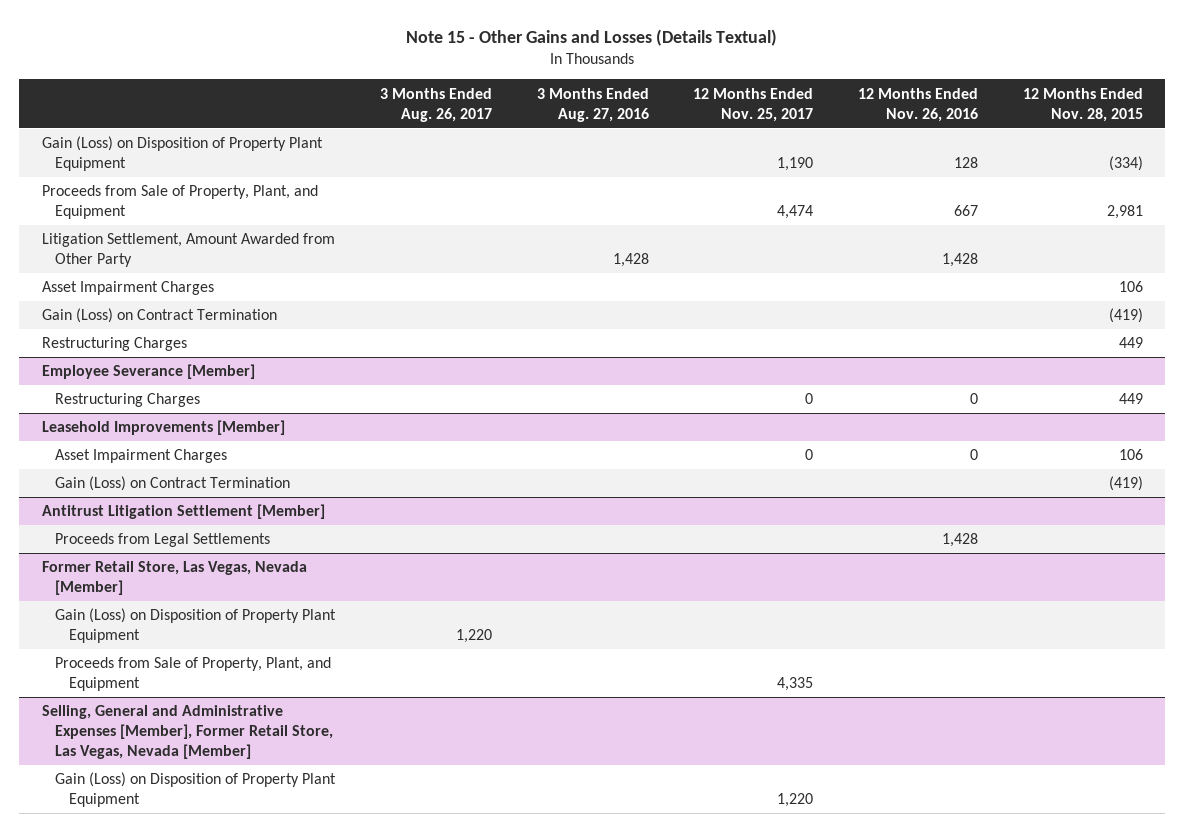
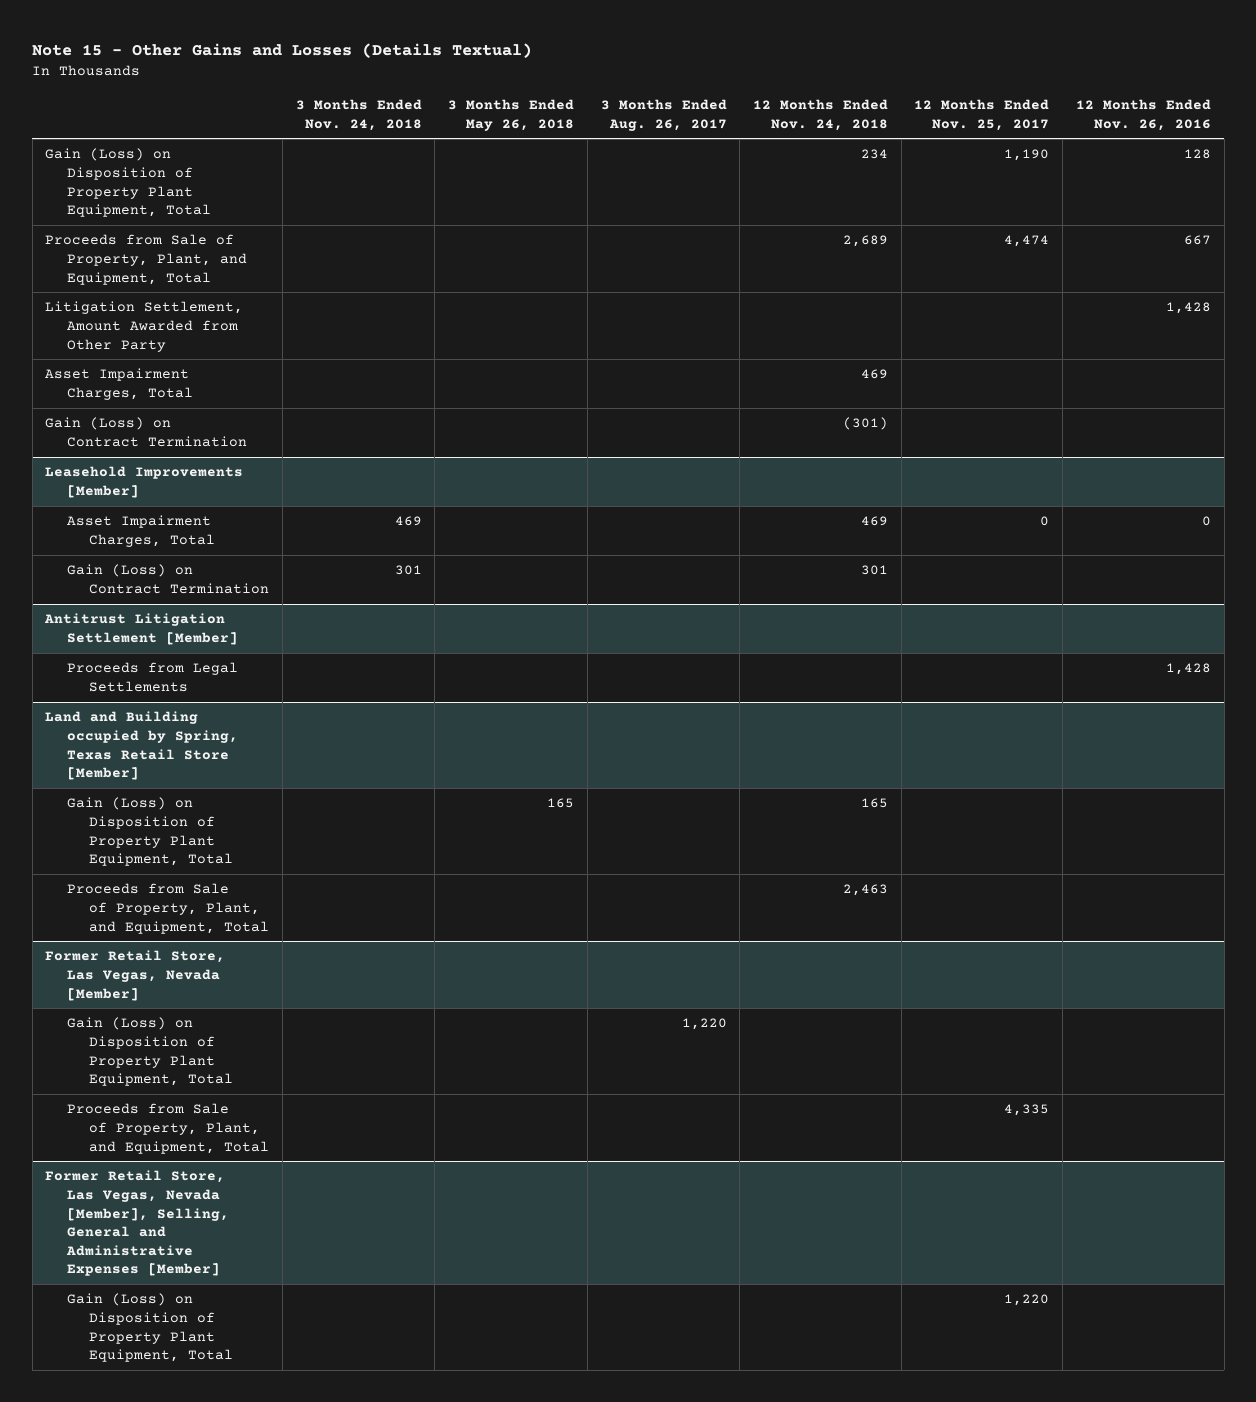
- | 3 Months Ended Aug. 26, 2017 | 3 Months Ended Aug. 27, 2016 | 12 Months Ended Nov. 25, 2017 | 12 Months Ended Nov. 26, 2016 | 12 Months Ended Nov. 28, 2015
+ | 3 Months Ended Nov. 24, 2018 | 3 Months Ended May 26, 2018 | 3 Months Ended Aug. 26, 2017 | 12 Months Ended Nov. 24, 2018 | 12 Months Ended Nov. 25, 2017 | 12 Months Ended Nov. 26, 2016
- Gain (Loss) on Disposition of Property Plant Equipment | | | 1,190 | 128 | (334)
- Proceeds from Sale of Property, Plant, and Equipment | | | 4,474 | 667 | 2,981
+ Gain (Loss) on Disposition of Property Plant Equipment, Total | | | | 234 | 1,190 | 128
+ Proceeds from Sale of Property, Plant, and Equipment, Total | | | | 2,689 | 4,474 | 667
- Asset Impairment Charges | | | | | 106
+ Asset Impairment Charges, Total | | | | 469 | |
- Restructuring Charges | | | | | 449
- Employee Severance [Member]
- Restructuring Charges | | | 0 | 0 | 449
@ Leasehold Improvements [Member]
- Asset Impairment Charges | | | 0 | 0 | 106
+ Asset Impairment Charges, Total | 469 | | | 469 | 0 | 0
+ Land and Building occupied by Spring, Texas Retail Store [Member]
+ Gain (Loss) on Disposition of Property Plant Equipment, Total | | 165 | | 165 | |
+ Proceeds from Sale of Property, Plant, and Equipment, Total | | | | 2,463 | |
@ Former Retail Store, Las Vegas, Nevada [Member]
- Gain (Loss) on Disposition of Property Plant Equipment | 1,220 | | | |
- Proceeds from Sale of Property, Plant, and Equipment | | | 4,335 | |
- Selling, General and Administrative Expenses [Member], Former Retail Store, Las Vegas, Nevada [Member]
- Gain (Loss) on Disposition of Property Plant Equipment | | | 1,220 | |
@ Former Retail Store, Las Vegas, Nevada [Member]
+ Gain (Loss) on Disposition of Property Plant Equipment, Total | | | 1,220 | | |
+ Proceeds from Sale of Property, Plant, and Equipment, Total | | | | | 4,335 |
+ Former Retail Store, Las Vegas, Nevada [Member], Selling, General and Administrative Expenses [Member]
+ Gain (Loss) on Disposition of Property Plant Equipment, Total | | | | | 1,220 |

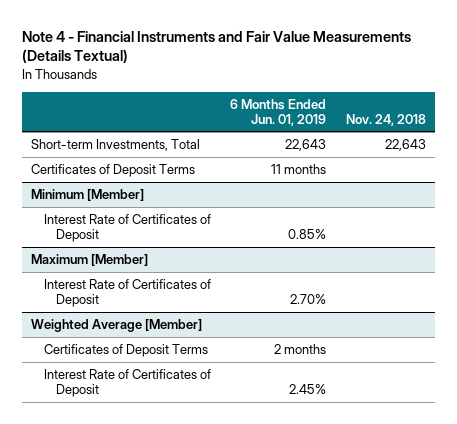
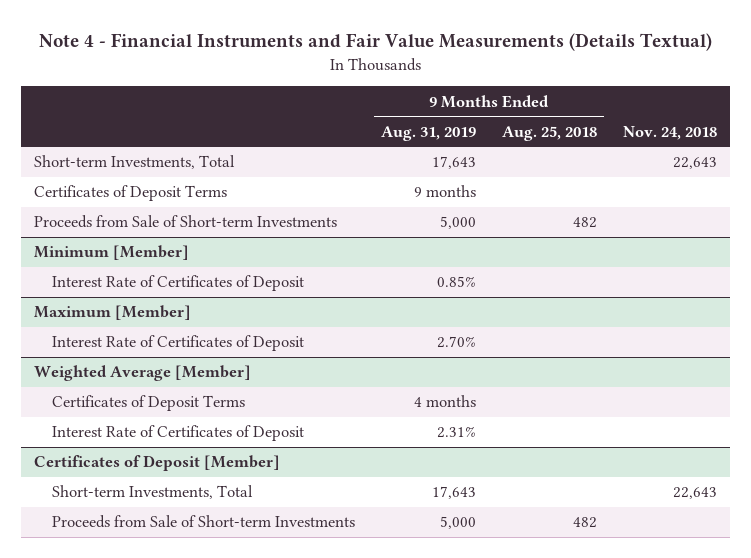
- | 6 Months Ended Jun. 01, 2019 | Nov. 24, 2018
+ | 9 Months Ended Aug. 31, 2019 | 9 Months Ended Aug. 25, 2018 | Nov. 24, 2018
+ Proceeds from Sale of Short-term Investments | 5,000 | 482 |
+ Certificates of Deposit [Member]
+ Short-term Investments, Total | 17,643 | | 22,643
+ Proceeds from Sale of Short-term Investments | 5,000 | 482 |

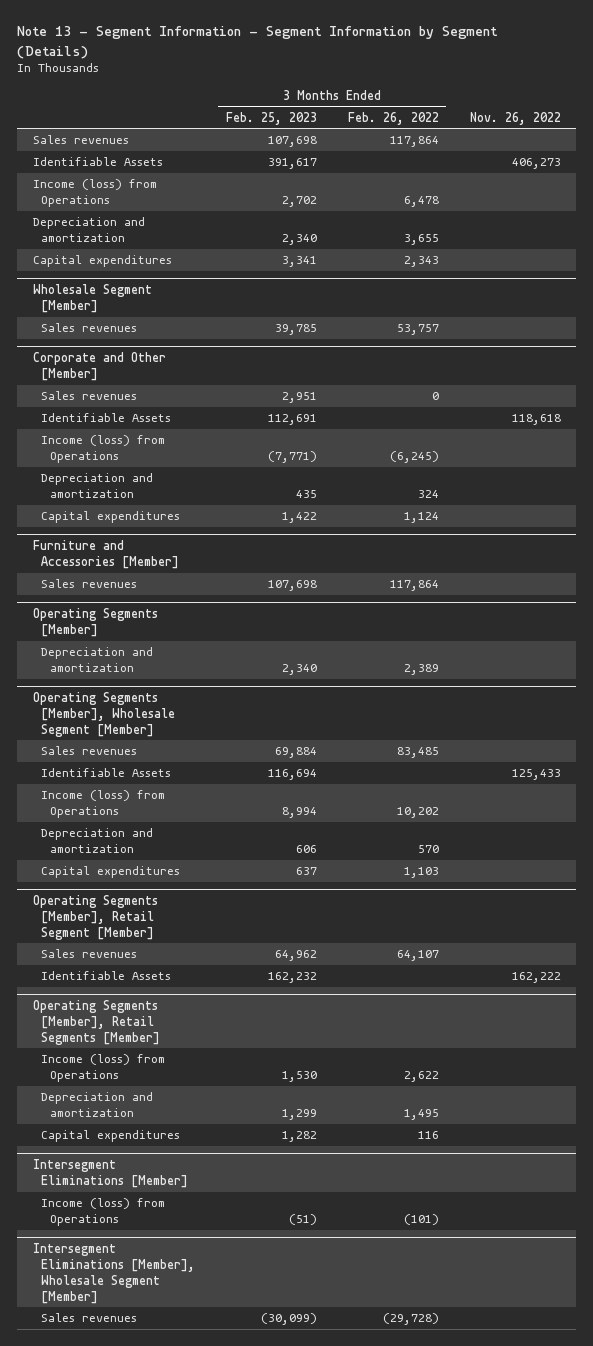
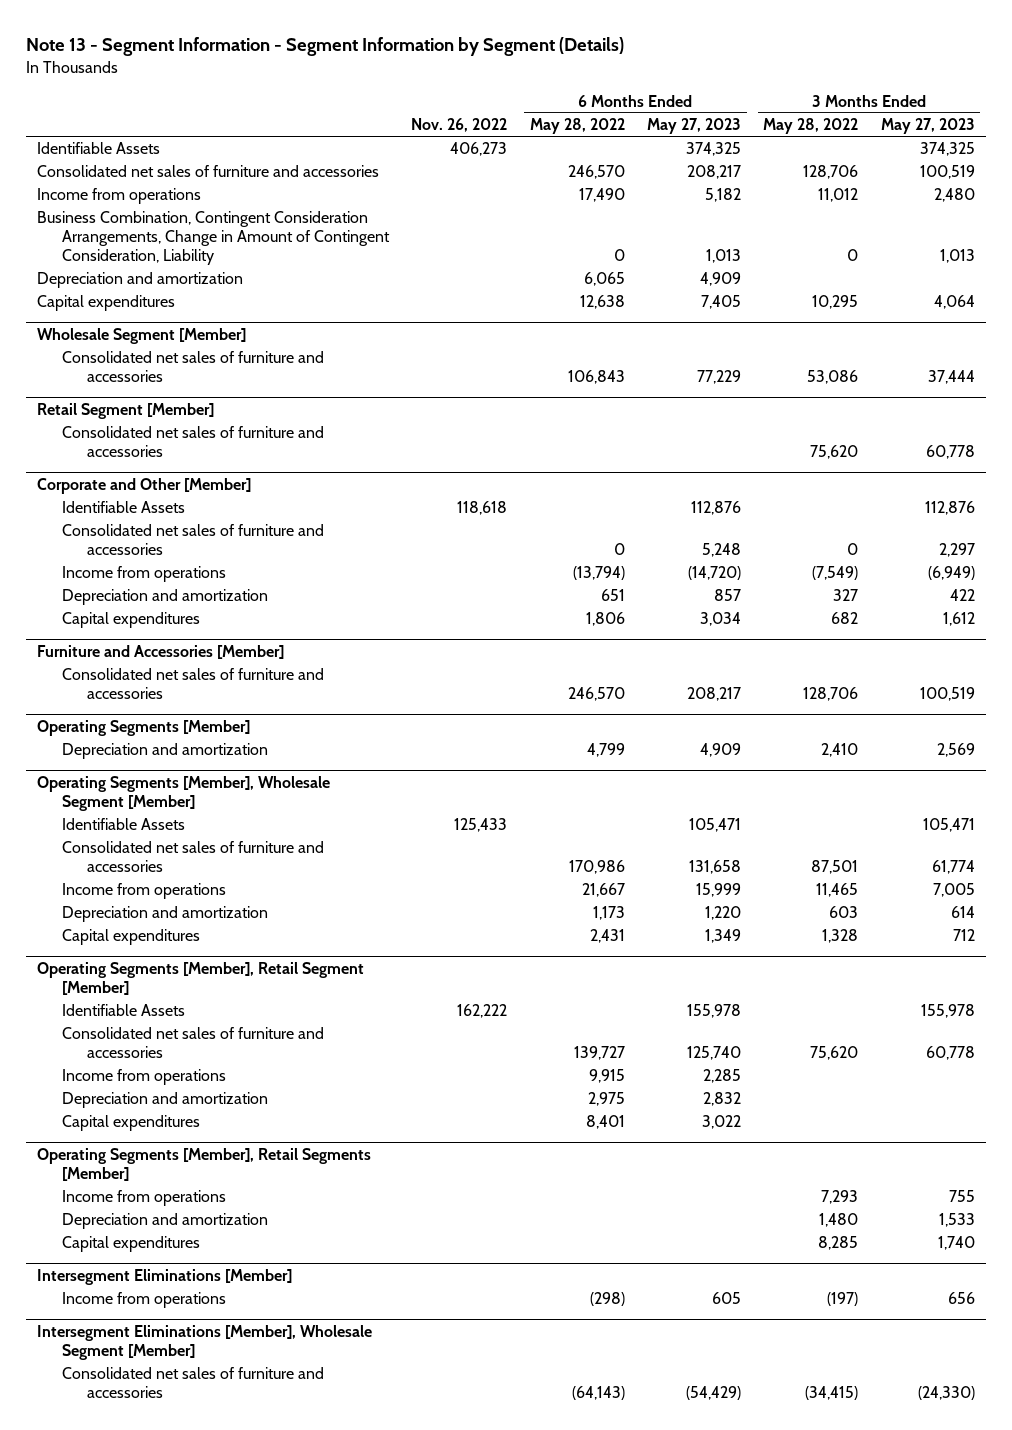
- | 3 Months Ended Feb. 25, 2023 | 3 Months Ended Feb. 26, 2022 | Nov. 26, 2022
+ | Nov. 26, 2022 | 6 Months Ended May 28, 2022 | 6 Months Ended May 27, 2023 | 3 Months Ended May 28, 2022 | 3 Months Ended May 27, 2023
- Sales revenues | 107,698 | 117,864 |
- Income (loss) from Operations | 2,702 | 6,478 |
+ Consolidated net sales of furniture and accessories | | 246,570 | 208,217 | 128,706 | 100,519
+ Income from operations | | 17,490 | 5,182 | 11,012 | 2,480
+ Business Combination, Contingent Consideration Arrangements, Change in Amount of Contingent Consideration, Liability | | 0 | 1,013 | 0 | 1,013
@ Wholesale Segment [Member]
- Sales revenues | 39,785 | 53,757 |
+ Consolidated net sales of furniture and accessories | | 106,843 | 77,229 | 53,086 | 37,444
+ Retail Segment [Member]
+ Consolidated net sales of furniture and accessories | | | | 75,620 | 60,778
@ Corporate and Other [Member]
- Sales revenues | 2,951 | 0 |
- Income (loss) from Operations | (7,771) | (6,245) |
+ Consolidated net sales of furniture and accessories | | 0 | 5,248 | 0 | 2,297
+ Income from operations | | (13,794) | (14,720) | (7,549) | (6,949)
@ Furniture and Accessories [Member]
- Sales revenues | 107,698 | 117,864 |
+ Consolidated net sales of furniture and accessories | | 246,570 | 208,217 | 128,706 | 100,519
@ Operating Segments [Member], Wholesale Segment [Member]
- Sales revenues | 69,884 | 83,485 |
- Income (loss) from Operations | 8,994 | 10,202 |
+ Consolidated net sales of furniture and accessories | | 170,986 | 131,658 | 87,501 | 61,774
+ Income from operations | | 21,667 | 15,999 | 11,465 | 7,005
@ Operating Segments [Member], Retail Segment [Member]
- Sales revenues | 64,962 | 64,107 |
+ Consolidated net sales of furniture and accessories | | 139,727 | 125,740 | 75,620 | 60,778
+ Income from operations | | 9,915 | 2,285 | |
+ Depreciation and amortization | | 2,975 | 2,832 | |
+ Capital expenditures | | 8,401 | 3,022 | |
@ Operating Segments [Member], Retail Segments [Member]
- Income (loss) from Operations | 1,530 | 2,622 |
+ Income from operations | | | | 7,293 | 755
@ Intersegment Eliminations [Member]
- Income (loss) from Operations | (51) | (101) |
+ Income from operations | | (298) | 605 | (197) | 656
@ Intersegment Eliminations [Member], Wholesale Segment [Member]
- Sales revenues | (30,099) | (29,728) |
+ Consolidated net sales of furniture and accessories | | (64,143) | (54,429) | (34,415) | (24,330)

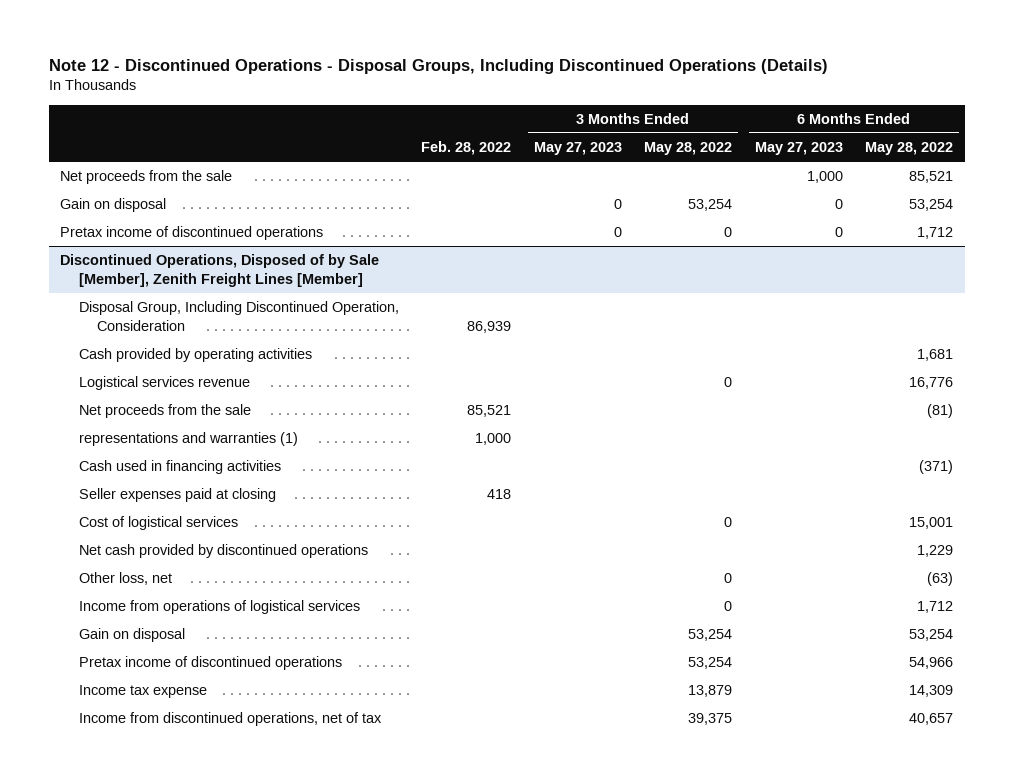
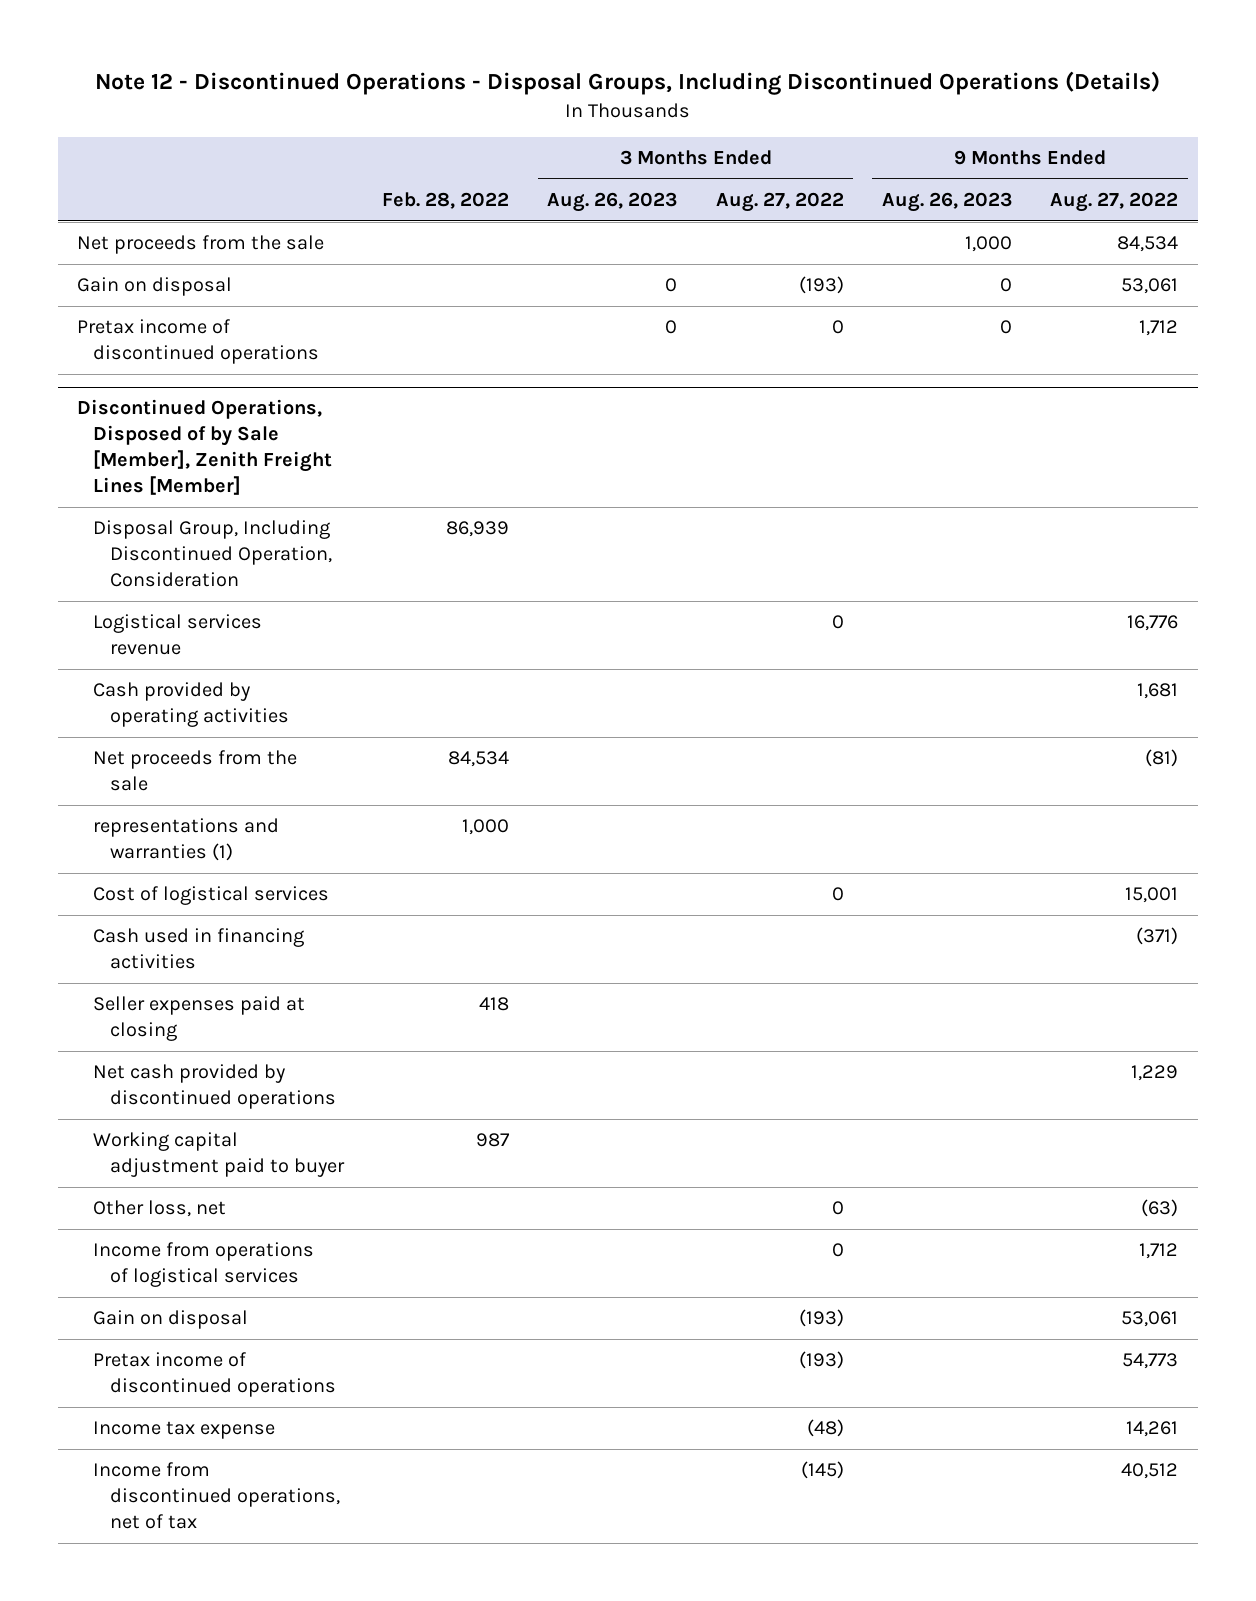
- | Feb. 28, 2022 | 3 Months Ended May 27, 2023 | 3 Months Ended May 28, 2022 | 6 Months Ended May 27, 2023 | 6 Months Ended May 28, 2022
+ | Feb. 28, 2022 | 3 Months Ended Aug. 26, 2023 | 3 Months Ended Aug. 27, 2022 | 9 Months Ended Aug. 26, 2023 | 9 Months Ended Aug. 27, 2022
@ Discontinued Operations, Disposed of by Sale [Member], Zenith Freight Lines [Member]
- Net proceeds from the sale | 85,521 | | | | (81)
moved down: Cash provided by operating activities | | | | | 1,681
+ Net proceeds from the sale | 84,534 | | | | (81)
moved up: Cost of logistical services | | | 0 | | 15,001
+ Working capital adjustment paid to buyer | 987 | | | |

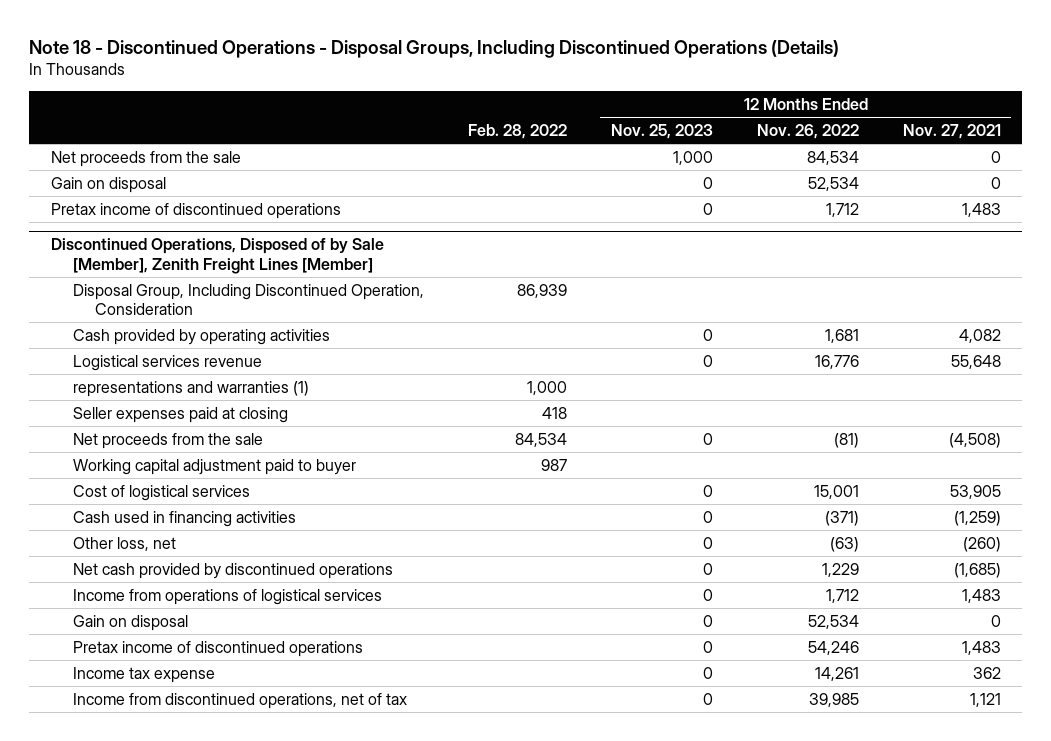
- Note 12 - Discontinued Operations - Disposal Groups, Including Discontinued Operations (Details)
+ Note 18 - Discontinued Operations - Disposal Groups, Including Discontinued Operations (Details)
- | Feb. 28, 2022 | 3 Months Ended Aug. 26, 2023 | 3 Months Ended Aug. 27, 2022 | 9 Months Ended Aug. 26, 2023 | 9 Months Ended Aug. 27, 2022
+ | Feb. 28, 2022 | 12 Months Ended Nov. 25, 2023 | 12 Months Ended Nov. 26, 2022 | 12 Months Ended Nov. 27, 2021
@ Discontinued Operations, Disposed of by Sale [Member], Zenith Freight Lines [Member]
moved down: Logistical services revenue | | 0 | 16,776 | 55,648
moved down: Net proceeds from the sale | 84,534 | 0 | (81) | (4,508)
moved down: Cost of logistical services | | 0 | 15,001 | 53,905
moved down: Cash used in financing activities | | 0 | (371) | (1,259)
moved down: Net cash provided by discontinued operations | | 0 | 1,229 | (1,685)

